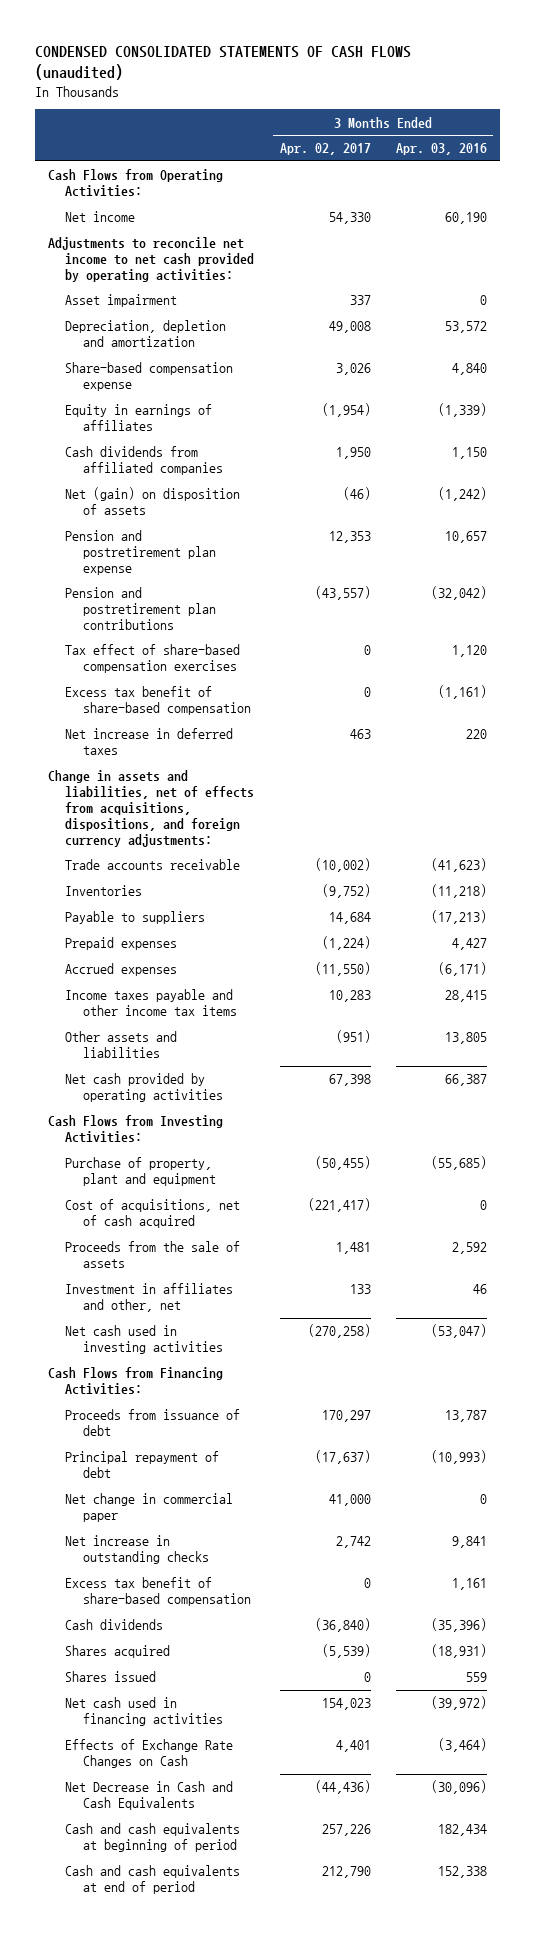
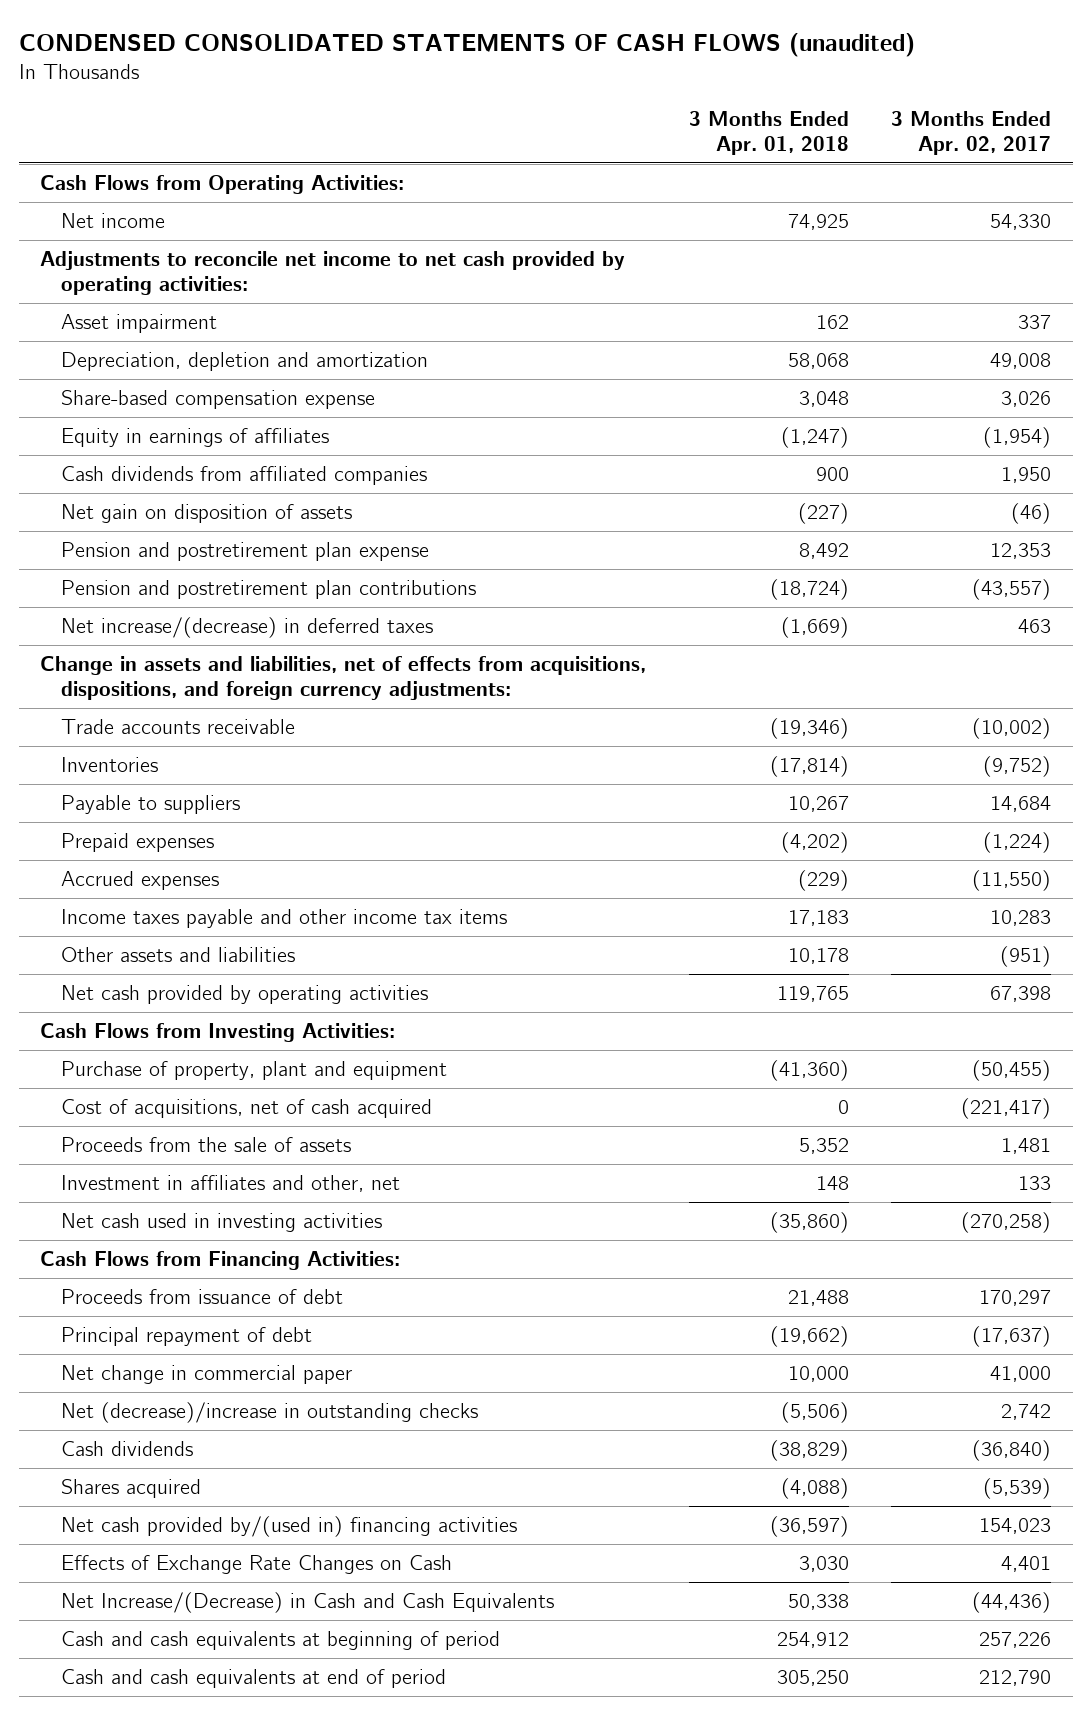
- | 3 Months Ended Apr. 02, 2017 | 3 Months Ended Apr. 03, 2016
+ | 3 Months Ended Apr. 01, 2018 | 3 Months Ended Apr. 02, 2017
- Net (gain) on disposition of assets | (46) | (1,242)
+ Net gain on disposition of assets | (227) | (46)
- Tax effect of share-based compensation exercises | 0 | 1,120
- Excess tax benefit of share-based compensation | 0 | (1,161)
- Net increase in deferred taxes | 463 | 220
+ Net increase/(decrease) in deferred taxes | (1,669) | 463
- Net increase in outstanding checks | 2,742 | 9,841
- Excess tax benefit of share-based compensation | 0 | 1,161
+ Net (decrease)/increase in outstanding checks | (5,506) | 2,742
- Shares issued | 0 | 559
- Net cash used in financing activities | 154,023 | (39,972)
+ Net cash provided by/(used in) financing activities | (36,597) | 154,023
- Net Decrease in Cash and Cash Equivalents | (44,436) | (30,096)
+ Net Increase/(Decrease) in Cash and Cash Equivalents | 50,338 | (44,436)

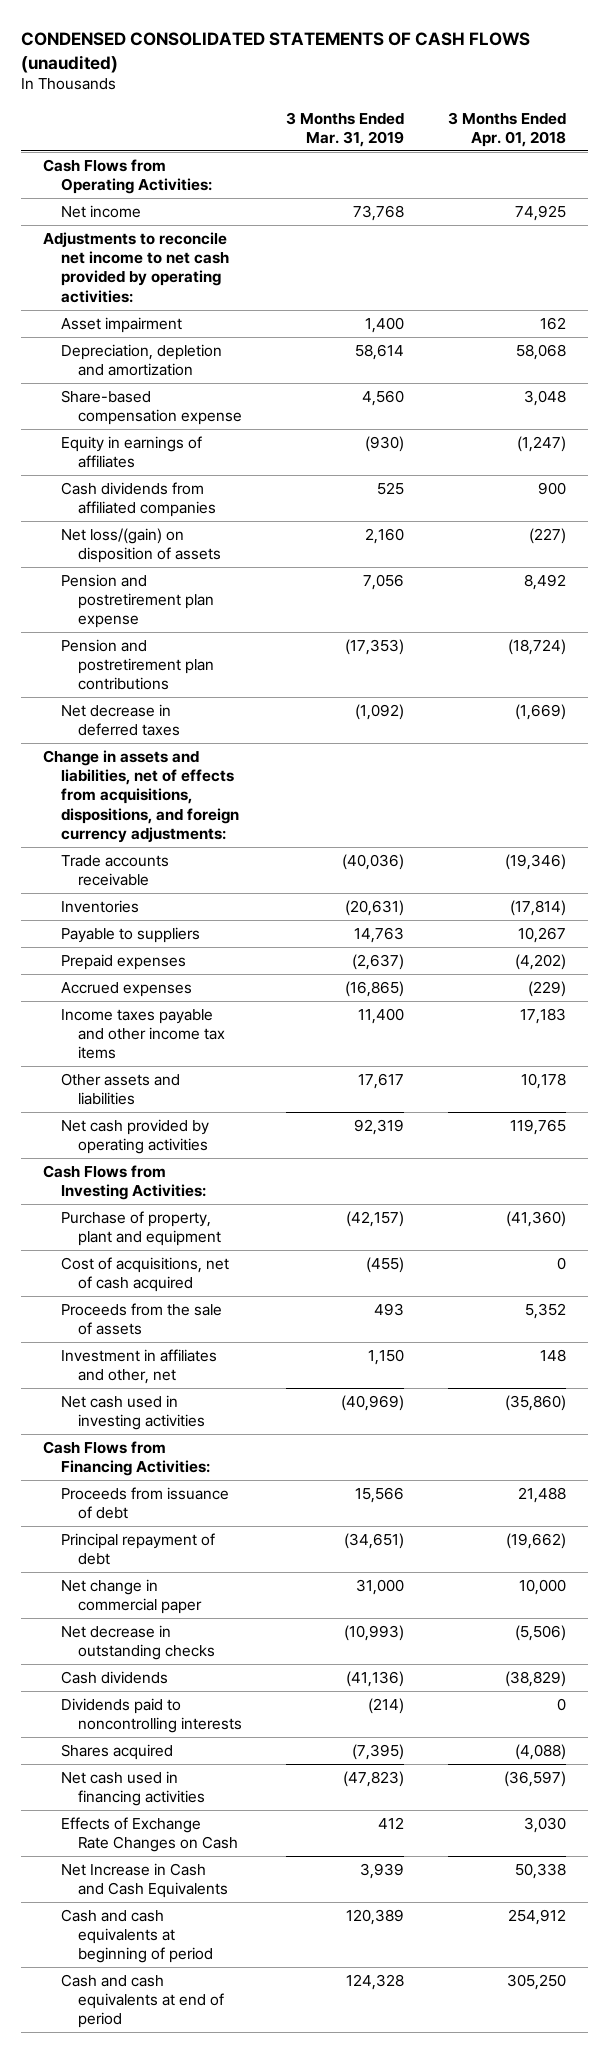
- | 3 Months Ended Apr. 01, 2018 | 3 Months Ended Apr. 02, 2017
+ | 3 Months Ended Mar. 31, 2019 | 3 Months Ended Apr. 01, 2018
- Net gain on disposition of assets | (227) | (46)
+ Net loss/(gain) on disposition of assets | 2,160 | (227)
- Net increase/(decrease) in deferred taxes | (1,669) | 463
+ Net decrease in deferred taxes | (1,092) | (1,669)
- Net (decrease)/increase in outstanding checks | (5,506) | 2,742
+ Net decrease in outstanding checks | (10,993) | (5,506)
+ Dividends paid to noncontrolling interests | (214) | 0
- Net cash provided by/(used in) financing activities | (36,597) | 154,023
+ Net cash used in financing activities | (47,823) | (36,597)
- Net Increase/(Decrease) in Cash and Cash Equivalents | 50,338 | (44,436)
+ Net Increase in Cash and Cash Equivalents | 3,939 | 50,338

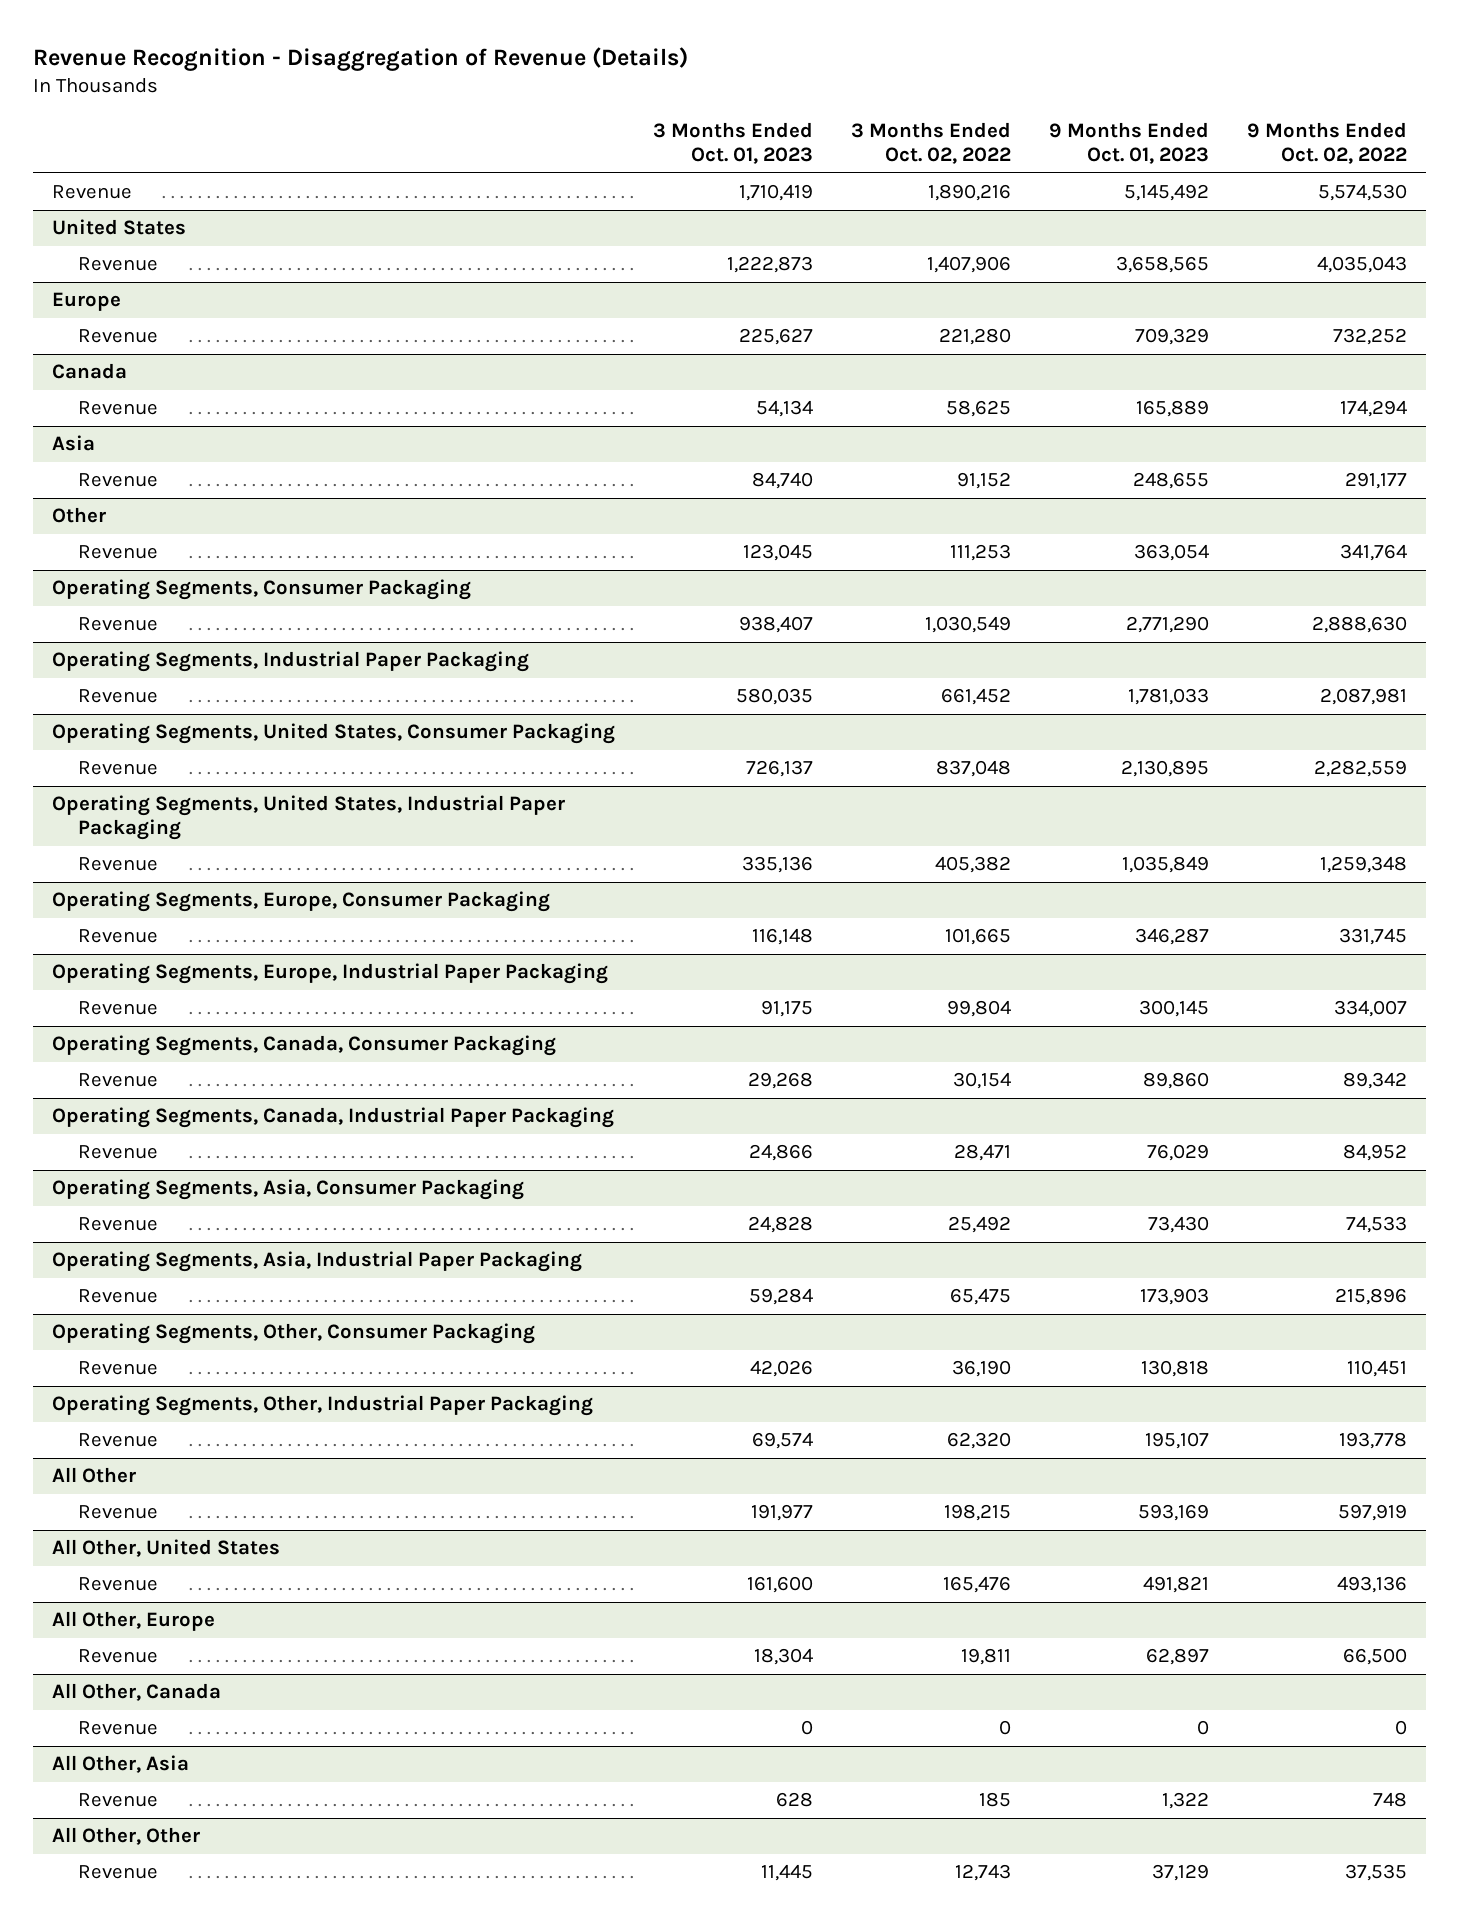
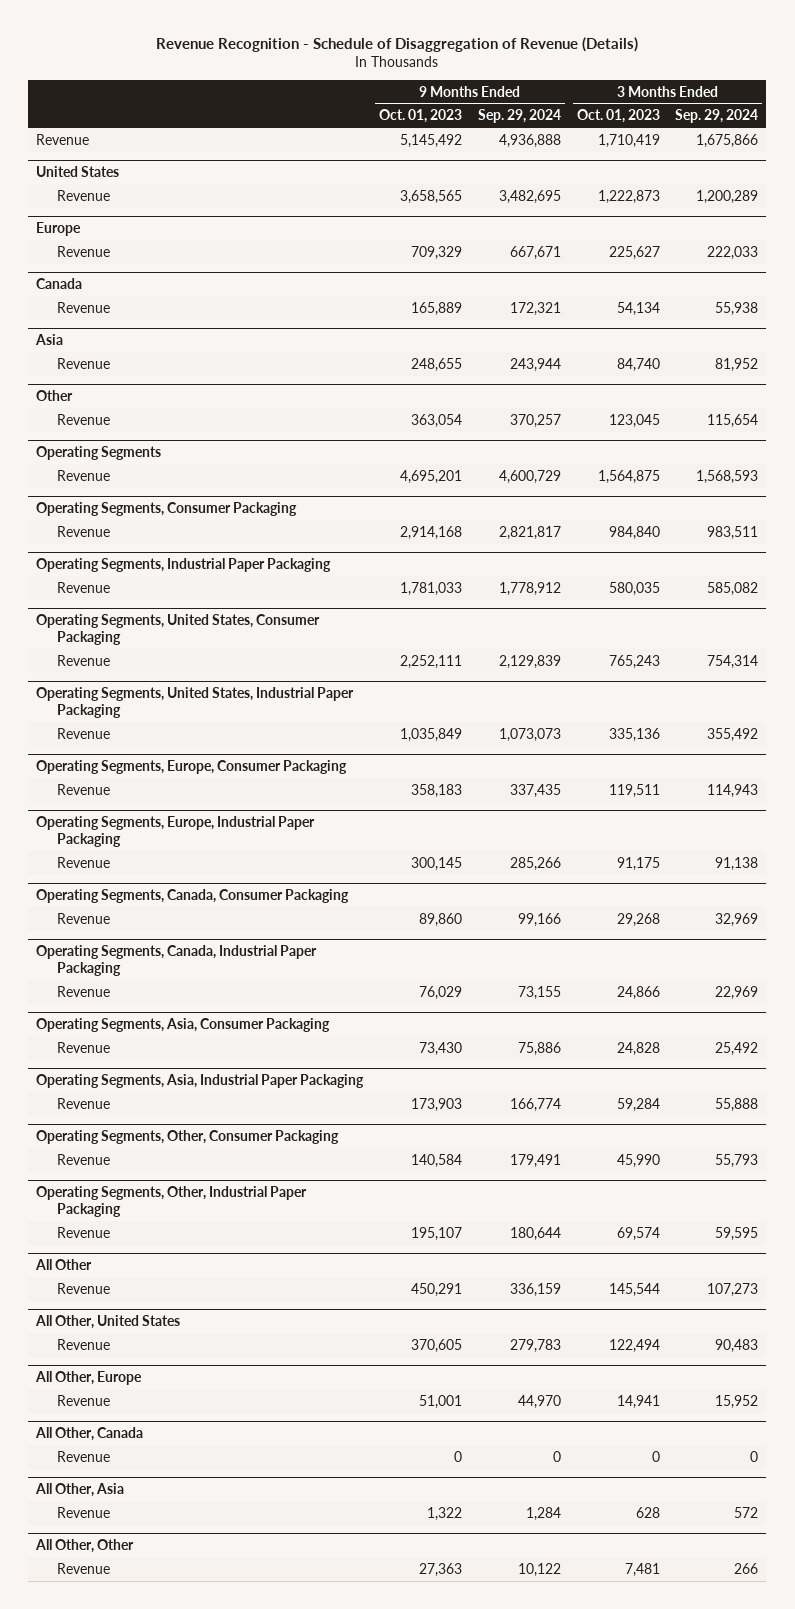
- Revenue Recognition - Disaggregation of Revenue (Details)
+ Revenue Recognition - Schedule of Disaggregation of Revenue (Details)
- | 3 Months Ended Oct. 01, 2023 | 3 Months Ended Oct. 02, 2022 | 9 Months Ended Oct. 01, 2023 | 9 Months Ended Oct. 02, 2022
+ | 9 Months Ended Oct. 01, 2023 | 9 Months Ended Sep. 29, 2024 | 3 Months Ended Oct. 01, 2023 | 3 Months Ended Sep. 29, 2024
+ Operating Segments
+ Revenue | 4,695,201 | 4,600,729 | 1,564,875 | 1,568,593
@ Operating Segments, Consumer Packaging
- Revenue | 938,407 | 1,030,549 | 2,771,290 | 2,888,630
+ Revenue | 2,914,168 | 2,821,817 | 984,840 | 983,511
@ Operating Segments, United States, Consumer Packaging
- Revenue | 726,137 | 837,048 | 2,130,895 | 2,282,559
+ Revenue | 2,252,111 | 2,129,839 | 765,243 | 754,314
@ Operating Segments, Europe, Consumer Packaging
- Revenue | 116,148 | 101,665 | 346,287 | 331,745
+ Revenue | 358,183 | 337,435 | 119,511 | 114,943
@ Operating Segments, Other, Consumer Packaging
- Revenue | 42,026 | 36,190 | 130,818 | 110,451
+ Revenue | 140,584 | 179,491 | 45,990 | 55,793
@ All Other
- Revenue | 191,977 | 198,215 | 593,169 | 597,919
+ Revenue | 450,291 | 336,159 | 145,544 | 107,273
@ All Other, United States
- Revenue | 161,600 | 165,476 | 491,821 | 493,136
+ Revenue | 370,605 | 279,783 | 122,494 | 90,483
@ All Other, Europe
- Revenue | 18,304 | 19,811 | 62,897 | 66,500
+ Revenue | 51,001 | 44,970 | 14,941 | 15,952
@ All Other, Other
- Revenue | 11,445 | 12,743 | 37,129 | 37,535
+ Revenue | 27,363 | 10,122 | 7,481 | 266

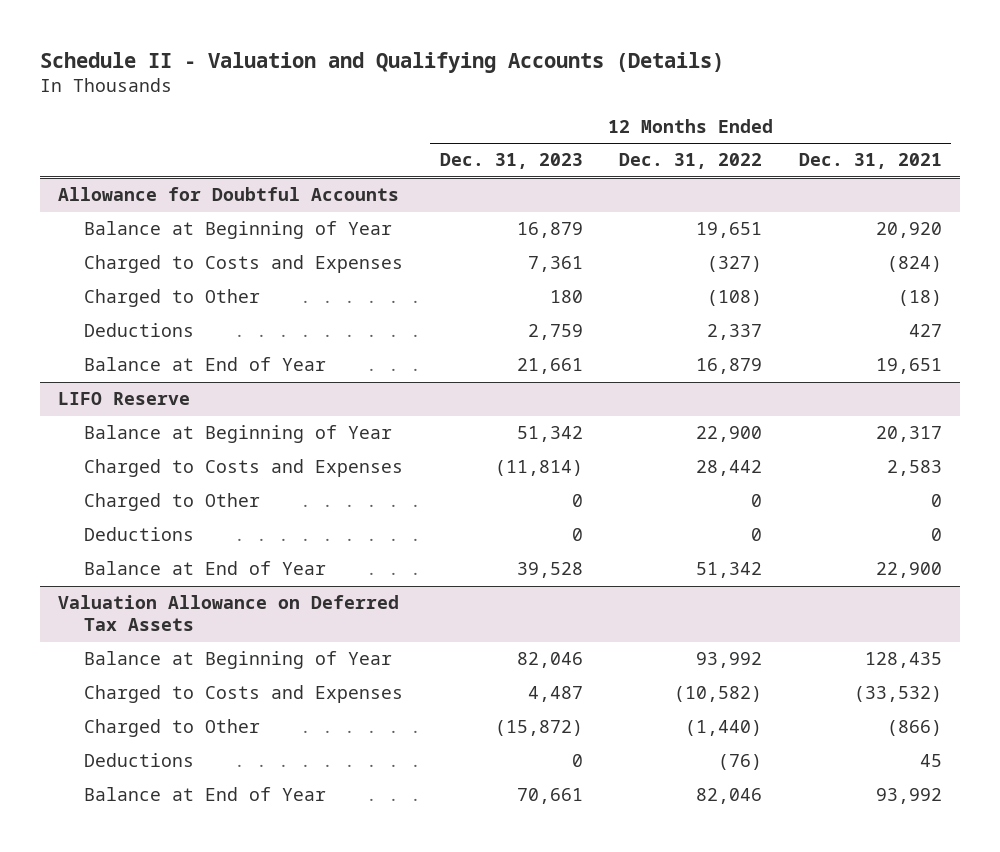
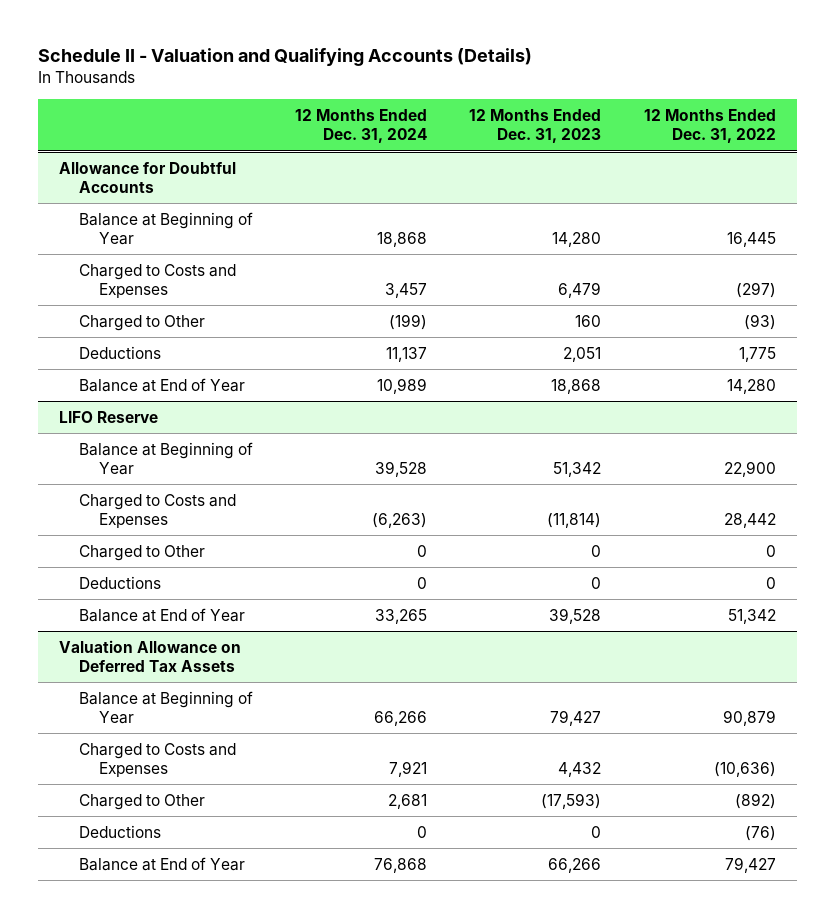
- | 12 Months Ended Dec. 31, 2023 | 12 Months Ended Dec. 31, 2022 | 12 Months Ended Dec. 31, 2021
+ | 12 Months Ended Dec. 31, 2024 | 12 Months Ended Dec. 31, 2023 | 12 Months Ended Dec. 31, 2022
@ Allowance for Doubtful Accounts
- Balance at Beginning of Year | 16,879 | 19,651 | 20,920
- Charged to Costs and Expenses | 7,361 | (327) | (824)
- Charged to Other | 180 | (108) | (18)
- Deductions | 2,759 | 2,337 | 427
- Balance at End of Year | 21,661 | 16,879 | 19,651
+ Balance at Beginning of Year | 18,868 | 14,280 | 16,445
+ Charged to Costs and Expenses | 3,457 | 6,479 | (297)
+ Charged to Other | (199) | 160 | (93)
+ Deductions | 11,137 | 2,051 | 1,775
+ Balance at End of Year | 10,989 | 18,868 | 14,280
@ Valuation Allowance on Deferred Tax Assets
- Balance at Beginning of Year | 82,046 | 93,992 | 128,435
- Charged to Costs and Expenses | 4,487 | (10,582) | (33,532)
- Charged to Other | (15,872) | (1,440) | (866)
+ Balance at Beginning of Year | 66,266 | 79,427 | 90,879
+ Charged to Costs and Expenses | 7,921 | 4,432 | (10,636)
+ Charged to Other | 2,681 | (17,593) | (892)
- Balance at End of Year | 70,661 | 82,046 | 93,992
+ Balance at End of Year | 76,868 | 66,266 | 79,427

